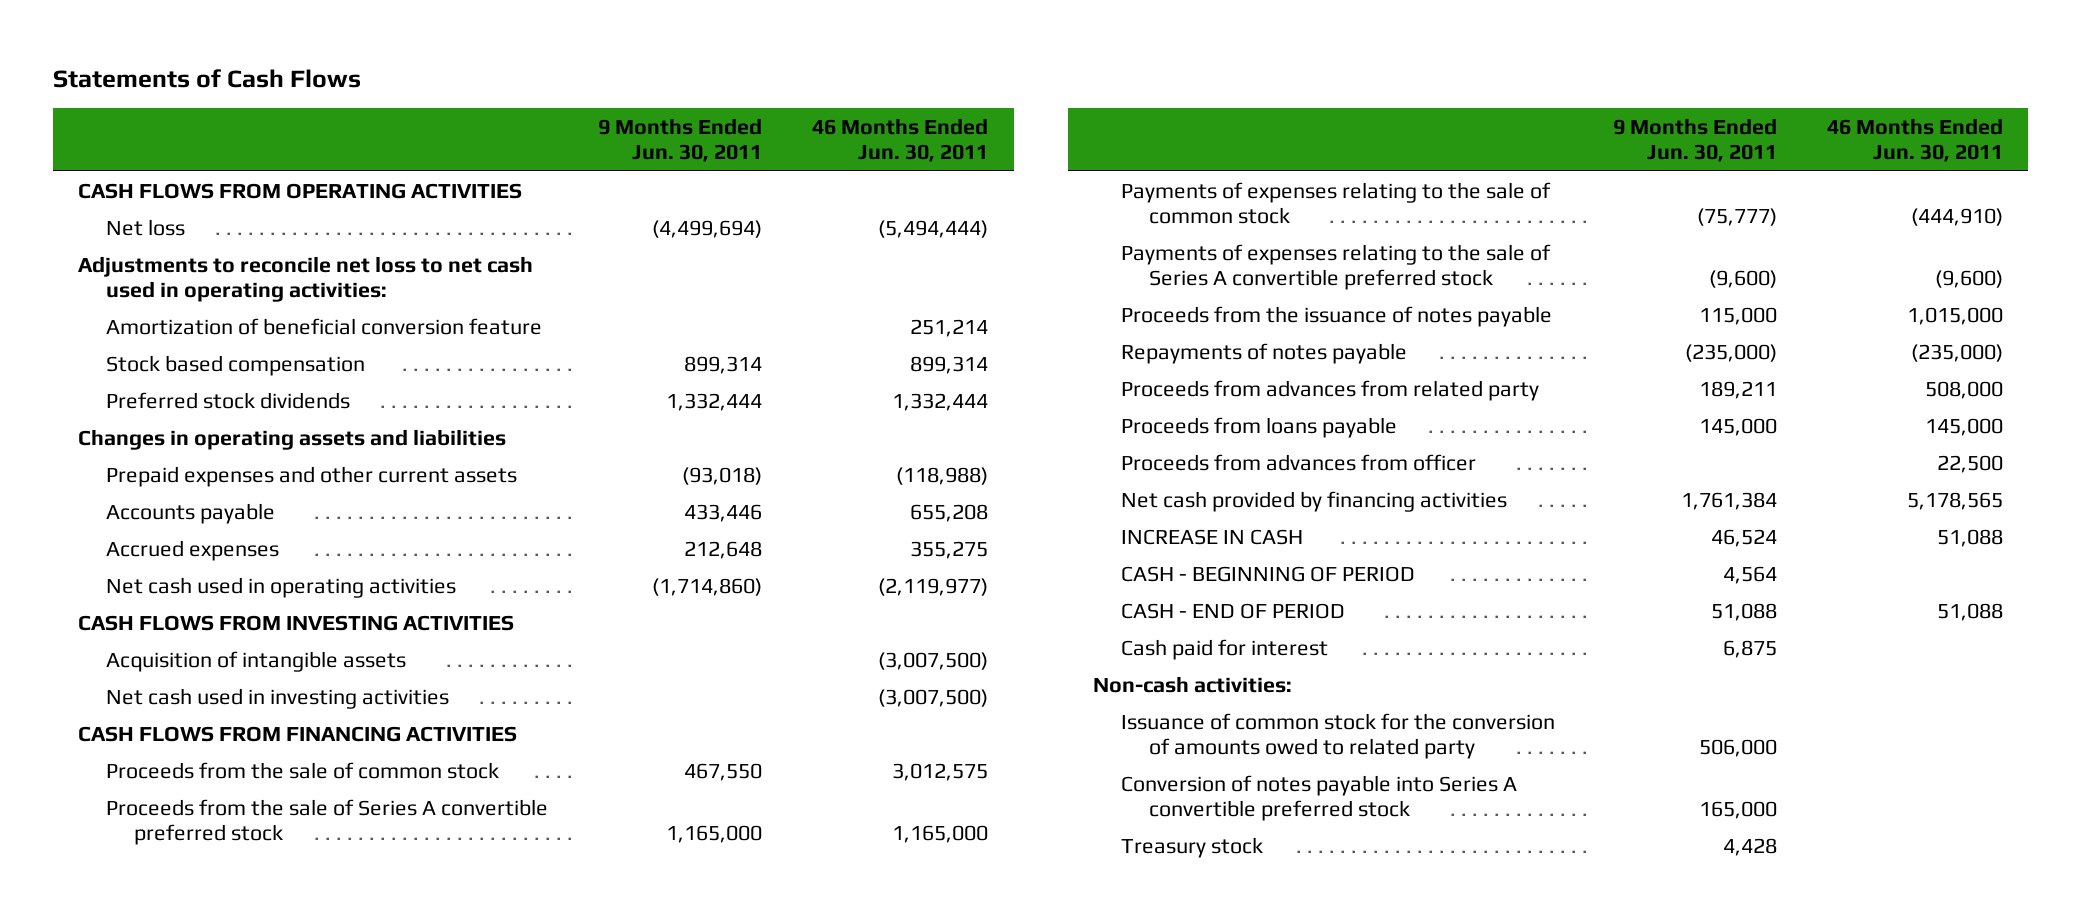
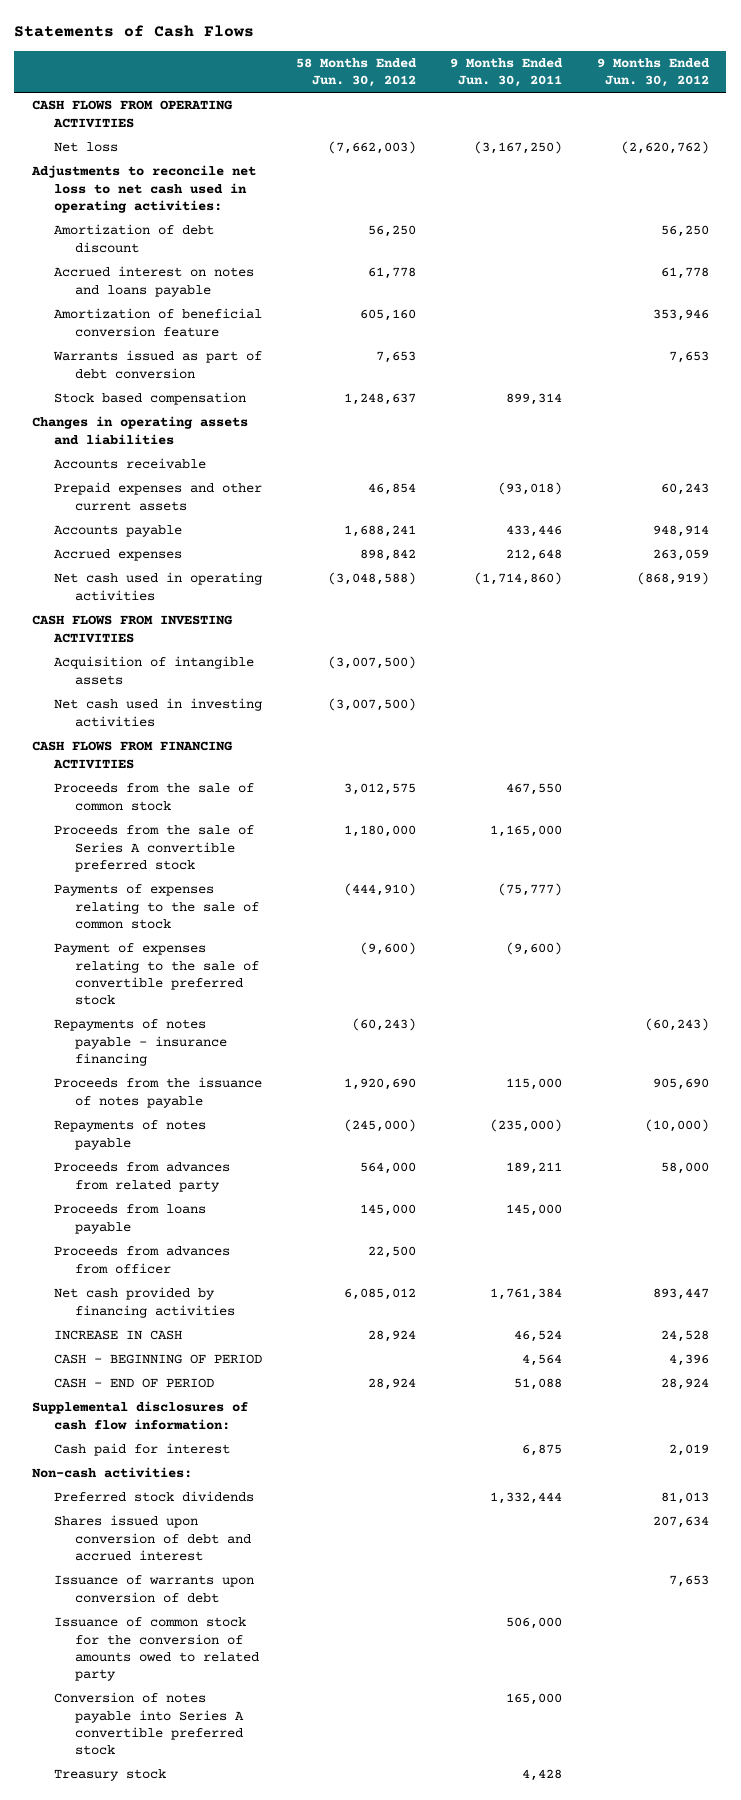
- | 9 Months Ended Jun. 30, 2011 | 46 Months Ended Jun. 30, 2011
+ | 58 Months Ended Jun. 30, 2012 | 9 Months Ended Jun. 30, 2011 | 9 Months Ended Jun. 30, 2012
- Net loss | (4,499,694) | (5,494,444)
+ Net loss | (7,662,003) | (3,167,250) | (2,620,762)
+ Amortization of debt discount | 56,250 | | 56,250
+ Accrued interest on notes and loans payable | 61,778 | | 61,778
+ Warrants issued as part of debt conversion | 7,653 | | 7,653
+ Accounts receivable
- Payments of expenses relating to the sale of Series A convertible preferred stock | (9,600) | (9,600)
+ Payment of expenses relating to the sale of convertible preferred stock | (9,600) | (9,600) |
+ Repayments of notes payable - insurance financing | (60,243) | | (60,243)
+ Supplemental disclosures of cash flow information:
moved down: Preferred stock dividends | | 1,332,444 | 81,013
+ Shares issued upon conversion of debt and accrued interest | | | 207,634
+ Issuance of warrants upon conversion of debt | | | 7,653

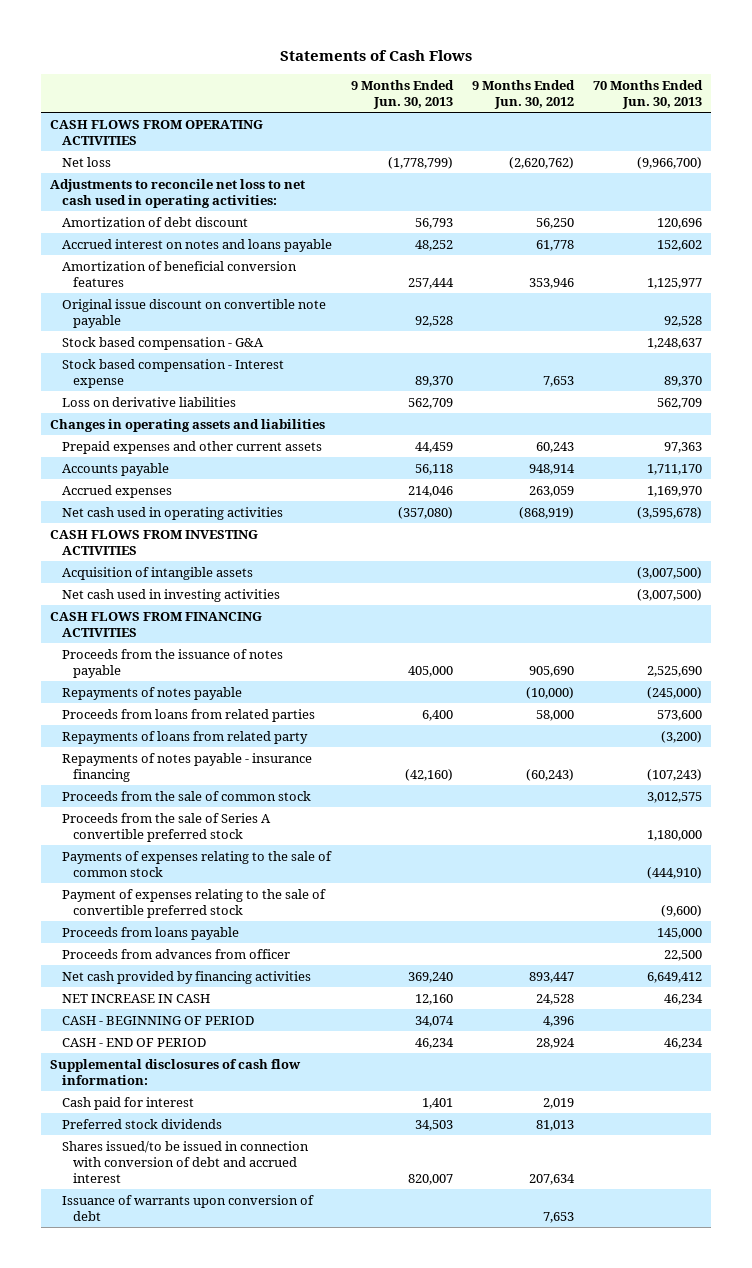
- | 58 Months Ended Jun. 30, 2012 | 9 Months Ended Jun. 30, 2011 | 9 Months Ended Jun. 30, 2012
+ | 9 Months Ended Jun. 30, 2013 | 9 Months Ended Jun. 30, 2012 | 70 Months Ended Jun. 30, 2013
- Amortization of beneficial conversion feature | 605,160 | | 353,946
- Warrants issued as part of debt conversion | 7,653 | | 7,653
- Stock based compensation | 1,248,637 | 899,314 |
+ Amortization of beneficial conversion features | 257,444 | 353,946 | 1,125,977
+ Original issue discount on convertible note payable | 92,528 | | 92,528
+ Stock based compensation - G&A | | | 1,248,637
+ Stock based compensation - Interest expense | 89,370 | 7,653 | 89,370
+ Loss on derivative liabilities | 562,709 | | 562,709
- Accounts receivable
moved up: Proceeds from the issuance of notes payable | 405,000 | 905,690 | 2,525,690
moved up: Repayments of notes payable | | (10,000) | (245,000)
+ Proceeds from loans from related parties | 6,400 | 58,000 | 573,600
+ Repayments of loans from related party | | | (3,200)
moved up: Repayments of notes payable - insurance financing | (42,160) | (60,243) | (107,243)
- Proceeds from advances from related party | 564,000 | 189,211 | 58,000
- INCREASE IN CASH | 28,924 | 46,524 | 24,528
+ NET INCREASE IN CASH | 12,160 | 24,528 | 46,234
- Non-cash activities:
- Shares issued upon conversion of debt and accrued interest | | | 207,634
+ Shares issued/to be issued in connection with conversion of debt and accrued interest | 820,007 | 207,634 |
- Issuance of common stock for the conversion of amounts owed to related party | | 506,000 |
- Conversion of notes payable into Series A convertible preferred stock | | 165,000 |
- Treasury stock | | 4,428 |

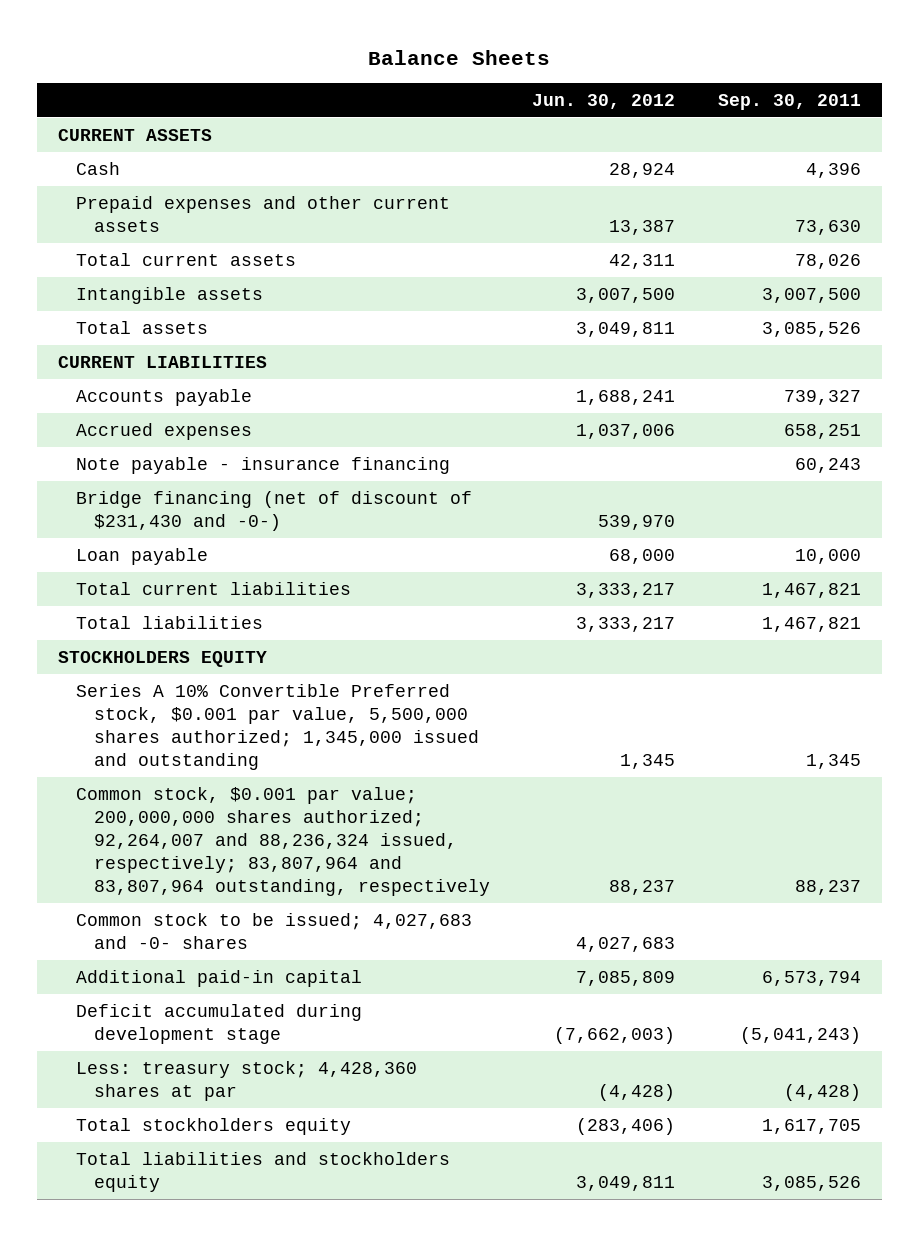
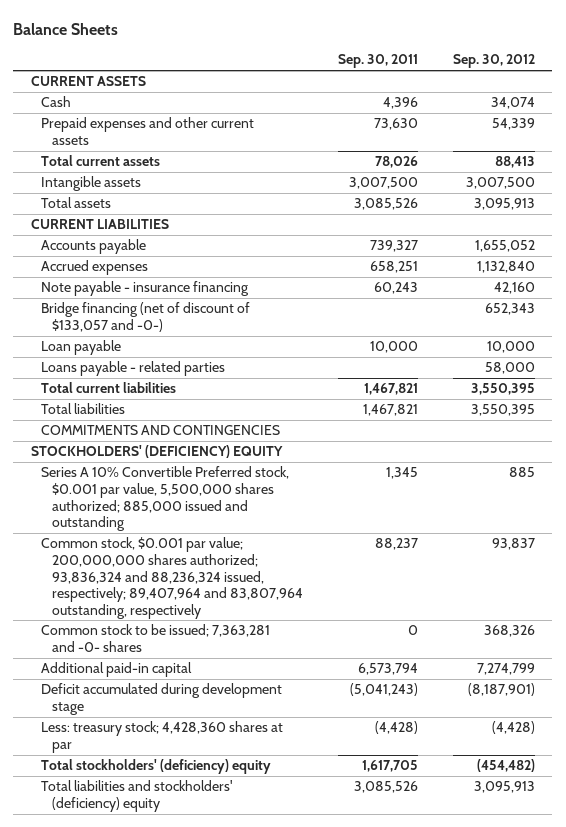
- | Jun. 30, 2012 | Sep. 30, 2011
+ | Sep. 30, 2011 | Sep. 30, 2012
- Bridge financing (net of discount of $231,430 and -0-) | 539,970 |
+ Bridge financing (net of discount of $133,057 and -0-) | | 652,343
+ Loans payable - related parties | | 58,000
- STOCKHOLDERS EQUITY
- Series A 10% Convertible Preferred stock, $0.001 par value, 5,500,000 shares authorized; 1,345,000 issued and outstanding | 1,345 | 1,345
- Common stock, $0.001 par value; 200,000,000 shares authorized; 92,264,007 and 88,236,324 issued, respectively; 83,807,964 and 83,807,964 outstanding, respectively | 88,237 | 88,237
- Common stock to be issued; 4,027,683 and -0- shares | 4,027,683 |
+ COMMITMENTS AND CONTINGENCIES
+ STOCKHOLDERS' (DEFICIENCY) EQUITY
+ Series A 10% Convertible Preferred stock, $0.001 par value, 5,500,000 shares authorized; 885,000 issued and outstanding | 1,345 | 885
+ Common stock, $0.001 par value; 200,000,000 shares authorized; 93,836,324 and 88,236,324 issued, respectively; 89,407,964 and 83,807,964 outstanding, respectively | 88,237 | 93,837
+ Common stock to be issued; 7,363,281 and -0- shares | 0 | 368,326
- Total stockholders equity | (283,406) | 1,617,705
- Total liabilities and stockholders equity | 3,049,811 | 3,085,526
+ Total stockholders' (deficiency) equity | 1,617,705 | (454,482)
+ Total liabilities and stockholders' (deficiency) equity | 3,085,526 | 3,095,913

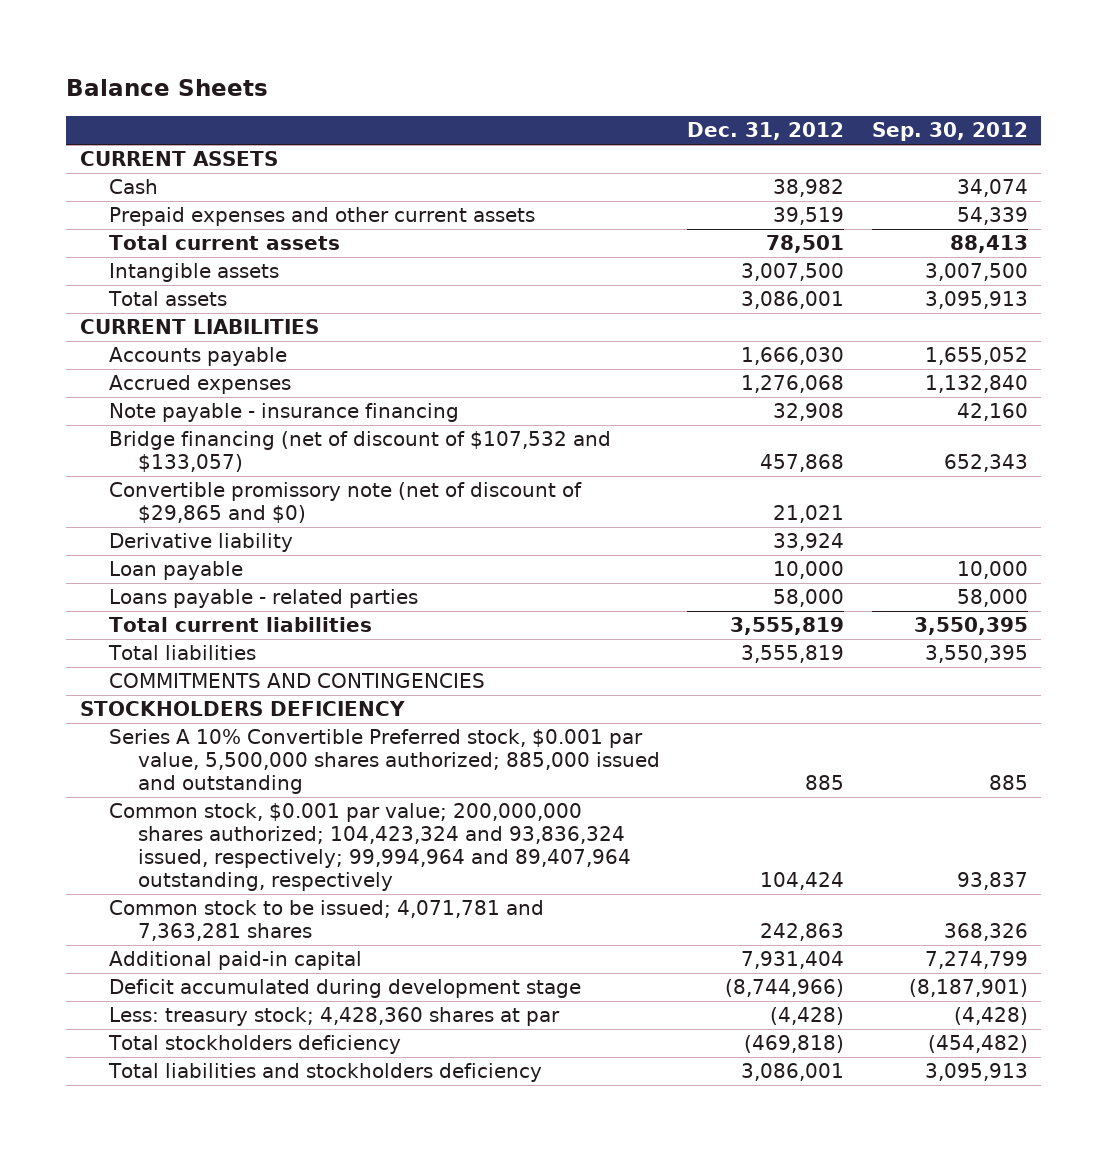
- | Sep. 30, 2011 | Sep. 30, 2012
+ | Dec. 31, 2012 | Sep. 30, 2012
- Bridge financing (net of discount of $133,057 and -0-) | | 652,343
+ Bridge financing (net of discount of $107,532 and $133,057) | 457,868 | 652,343
+ Convertible promissory note (net of discount of $29,865 and $0) | 21,021 |
+ Derivative liability | 33,924 |
- STOCKHOLDERS' (DEFICIENCY) EQUITY
+ STOCKHOLDERS DEFICIENCY
- Common stock, $0.001 par value; 200,000,000 shares authorized; 93,836,324 and 88,236,324 issued, respectively; 89,407,964 and 83,807,964 outstanding, respectively | 88,237 | 93,837
- Common stock to be issued; 7,363,281 and -0- shares | 0 | 368,326
+ Common stock, $0.001 par value; 200,000,000 shares authorized; 104,423,324 and 93,836,324 issued, respectively; 99,994,964 and 89,407,964 outstanding, respectively | 104,424 | 93,837
+ Common stock to be issued; 4,071,781 and 7,363,281 shares | 242,863 | 368,326
- Total stockholders' (deficiency) equity | 1,617,705 | (454,482)
- Total liabilities and stockholders' (deficiency) equity | 3,085,526 | 3,095,913
+ Total stockholders deficiency | (469,818) | (454,482)
+ Total liabilities and stockholders deficiency | 3,086,001 | 3,095,913

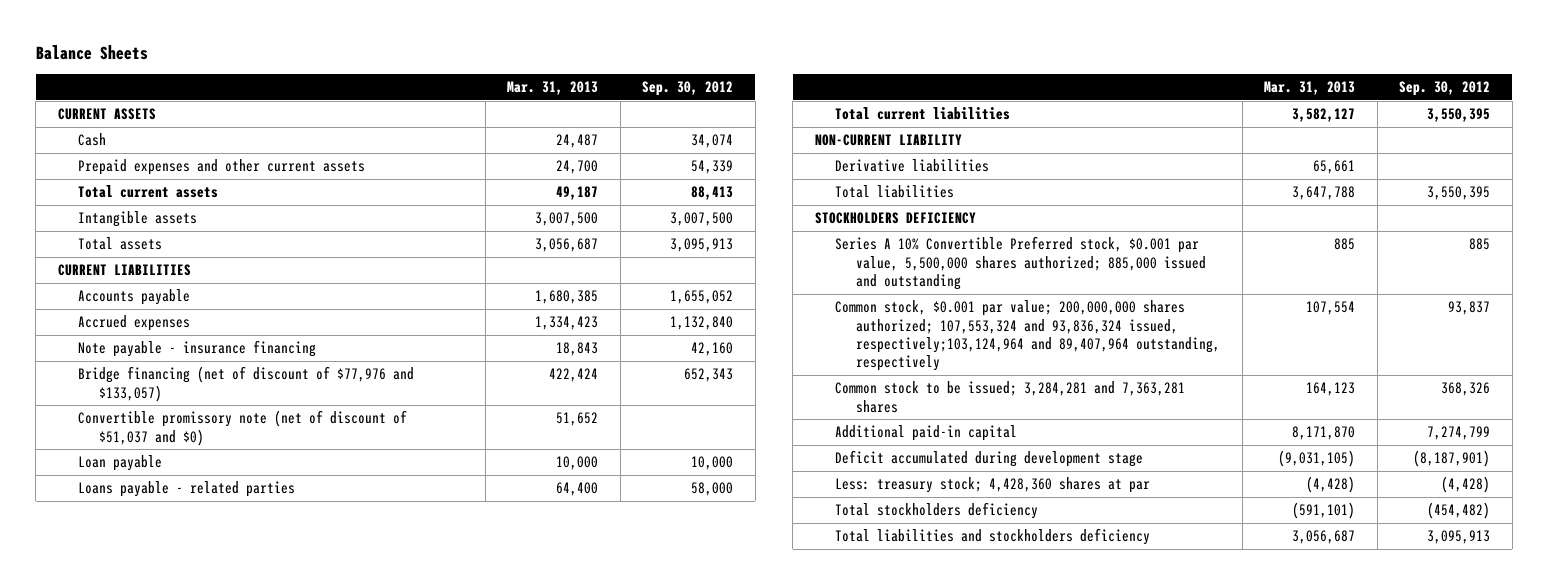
- | Dec. 31, 2012 | Sep. 30, 2012
+ | Mar. 31, 2013 | Sep. 30, 2012
- Bridge financing (net of discount of $107,532 and $133,057) | 457,868 | 652,343
- Convertible promissory note (net of discount of $29,865 and $0) | 21,021 |
- Derivative liability | 33,924 |
+ Bridge financing (net of discount of $77,976 and $133,057) | 422,424 | 652,343
+ Convertible promissory note (net of discount of $51,037 and $0) | 51,652 |
+ NON-CURRENT LIABILITY
+ Derivative liabilities | 65,661 |
- COMMITMENTS AND CONTINGENCIES
- Common stock, $0.001 par value; 200,000,000 shares authorized; 104,423,324 and 93,836,324 issued, respectively; 99,994,964 and 89,407,964 outstanding, respectively | 104,424 | 93,837
- Common stock to be issued; 4,071,781 and 7,363,281 shares | 242,863 | 368,326
+ Common stock, $0.001 par value; 200,000,000 shares authorized; 107,553,324 and 93,836,324 issued, respectively;103,124,964 and 89,407,964 outstanding, respectively | 107,554 | 93,837
+ Common stock to be issued; 3,284,281 and 7,363,281 shares | 164,123 | 368,326

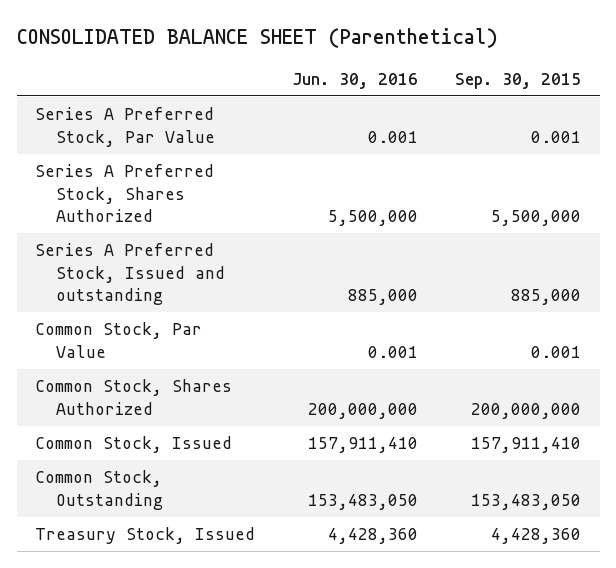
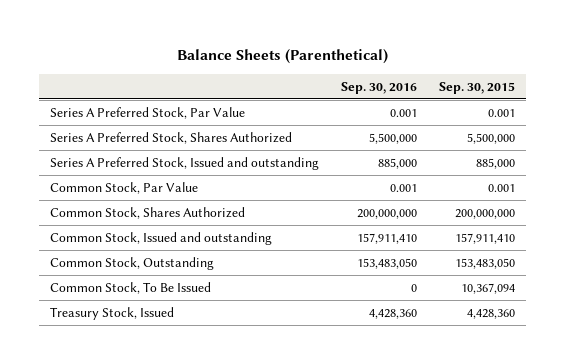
- CONSOLIDATED BALANCE SHEET (Parenthetical)
+ Balance Sheets (Parenthetical)
- | Jun. 30, 2016 | Sep. 30, 2015
+ | Sep. 30, 2016 | Sep. 30, 2015
- Common Stock, Issued | 157,911,410 | 157,911,410
+ Common Stock, Issued and outstanding | 157,911,410 | 157,911,410
+ Common Stock, To Be Issued | 0 | 10,367,094

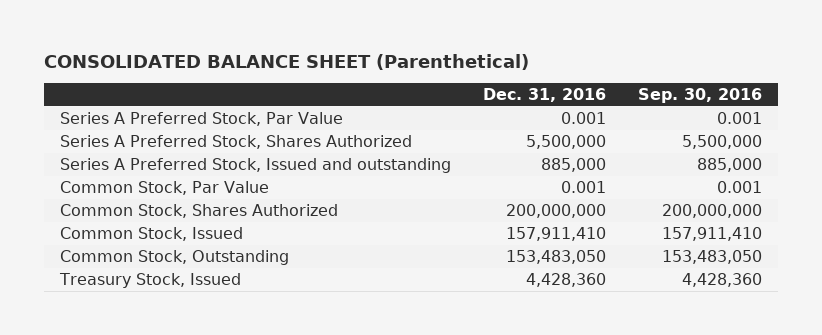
- Balance Sheets (Parenthetical)
+ CONSOLIDATED BALANCE SHEET (Parenthetical)
- | Sep. 30, 2016 | Sep. 30, 2015
+ | Dec. 31, 2016 | Sep. 30, 2016
- Common Stock, Issued and outstanding | 157,911,410 | 157,911,410
+ Common Stock, Issued | 157,911,410 | 157,911,410
- Common Stock, To Be Issued | 0 | 10,367,094

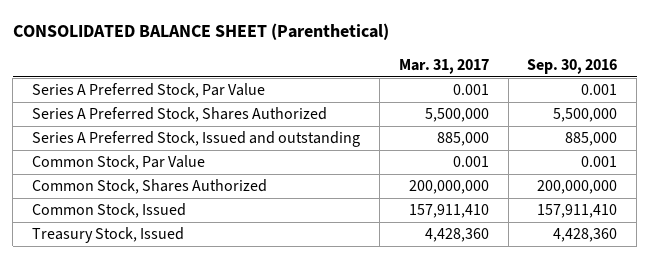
- | Dec. 31, 2016 | Sep. 30, 2016
+ | Mar. 31, 2017 | Sep. 30, 2016
- Common Stock, Outstanding | 153,483,050 | 153,483,050

